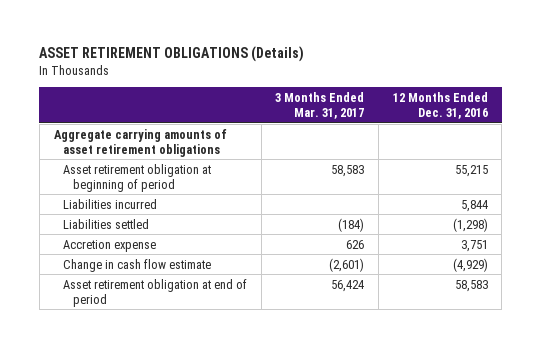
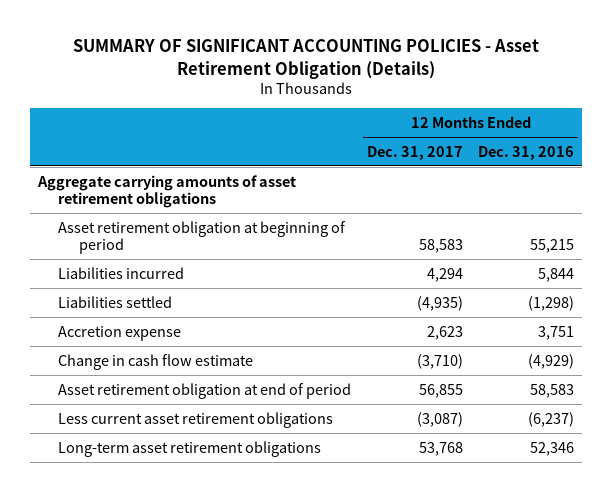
- ASSET RETIREMENT OBLIGATIONS (Details)
+ SUMMARY OF SIGNIFICANT ACCOUNTING POLICIES - Asset Retirement Obligation (Details)
- | 3 Months Ended Mar. 31, 2017 | 12 Months Ended Dec. 31, 2016
+ | 12 Months Ended Dec. 31, 2017 | 12 Months Ended Dec. 31, 2016
+ Less current asset retirement obligations | (3,087) | (6,237)
+ Long-term asset retirement obligations | 53,768 | 52,346

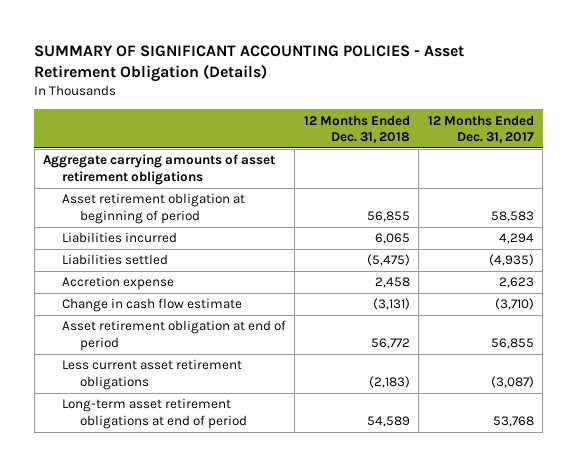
- | 12 Months Ended Dec. 31, 2017 | 12 Months Ended Dec. 31, 2016
+ | 12 Months Ended Dec. 31, 2018 | 12 Months Ended Dec. 31, 2017
- Long-term asset retirement obligations | 53,768 | 52,346
+ Long-term asset retirement obligations at end of period | 54,589 | 53,768

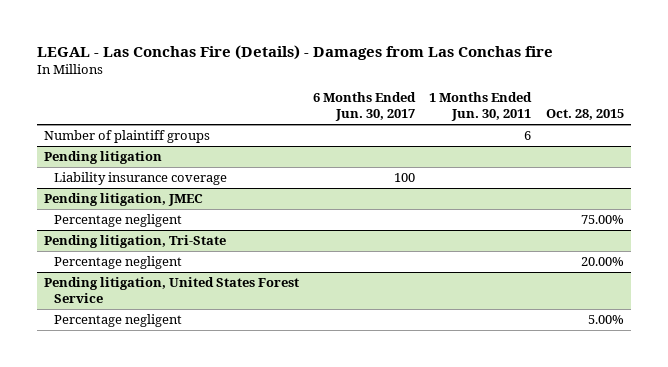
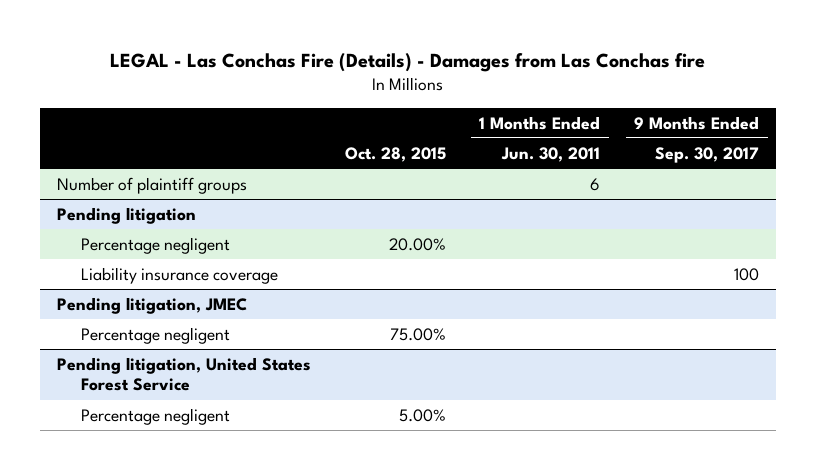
- | 6 Months Ended Jun. 30, 2017 | 1 Months Ended Jun. 30, 2011 | Oct. 28, 2015
+ | Oct. 28, 2015 | 1 Months Ended Jun. 30, 2011 | 9 Months Ended Sep. 30, 2017
@ Pending litigation
+ Percentage negligent | 20.00% | |
- Pending litigation, Tri-State
- Percentage negligent | | | 20.00%

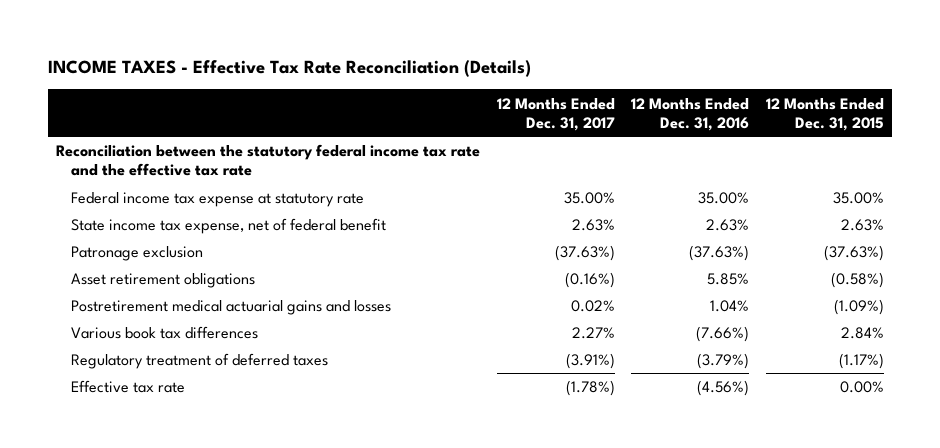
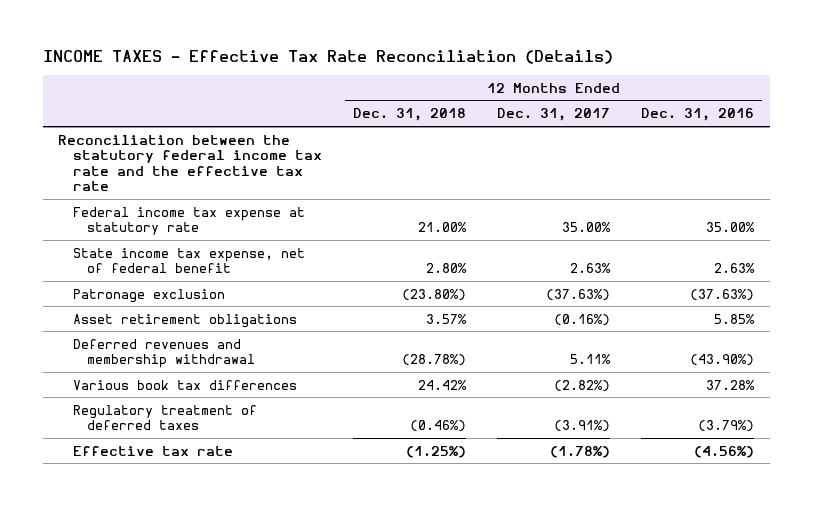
- | 12 Months Ended Dec. 31, 2017 | 12 Months Ended Dec. 31, 2016 | 12 Months Ended Dec. 31, 2015
+ | 12 Months Ended Dec. 31, 2018 | 12 Months Ended Dec. 31, 2017 | 12 Months Ended Dec. 31, 2016
- Postretirement medical actuarial gains and losses | 0.02% | 1.04% | (1.09%)
- Various book tax differences | 2.27% | (7.66%) | 2.84%
+ Deferred revenues and membership withdrawal | (28.78%) | 5.11% | (43.90%)
+ Various book tax differences | 24.42% | (2.82%) | 37.28%

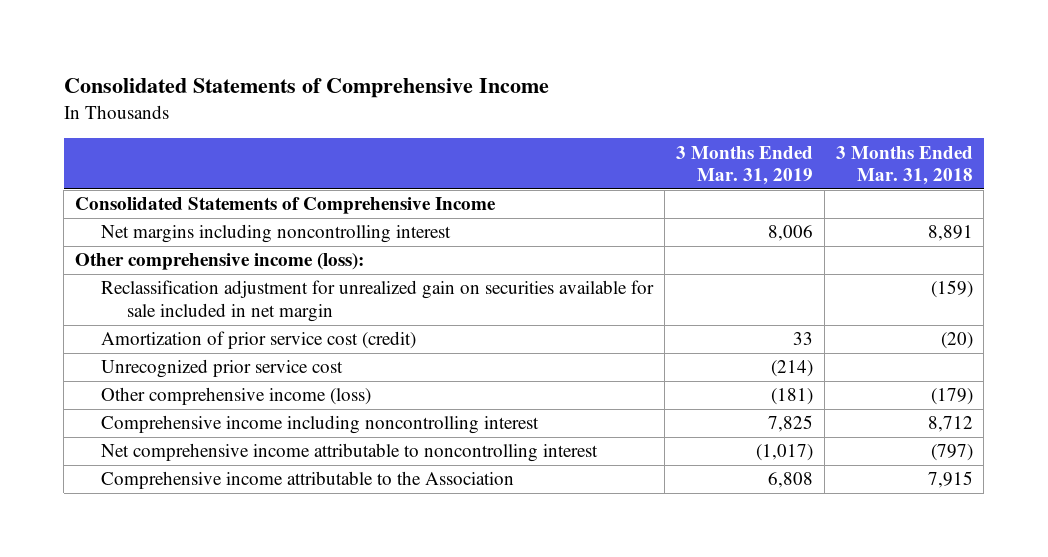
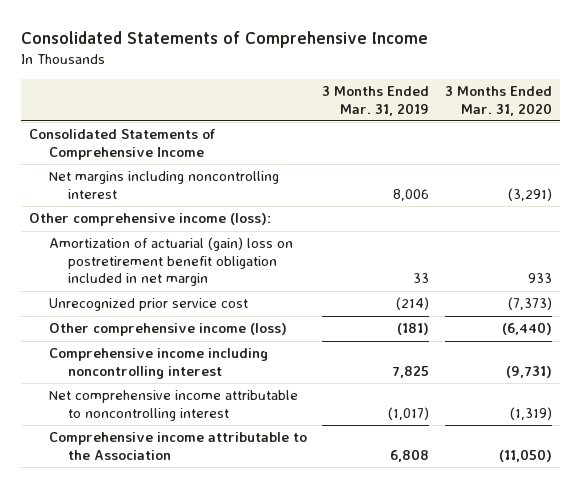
- | 3 Months Ended Mar. 31, 2019 | 3 Months Ended Mar. 31, 2018
+ | 3 Months Ended Mar. 31, 2019 | 3 Months Ended Mar. 31, 2020
- Reclassification adjustment for unrealized gain on securities available for sale included in net margin | | (159)
- Amortization of prior service cost (credit) | 33 | (20)
+ Amortization of actuarial (gain) loss on postretirement benefit obligation included in net margin | 33 | 933

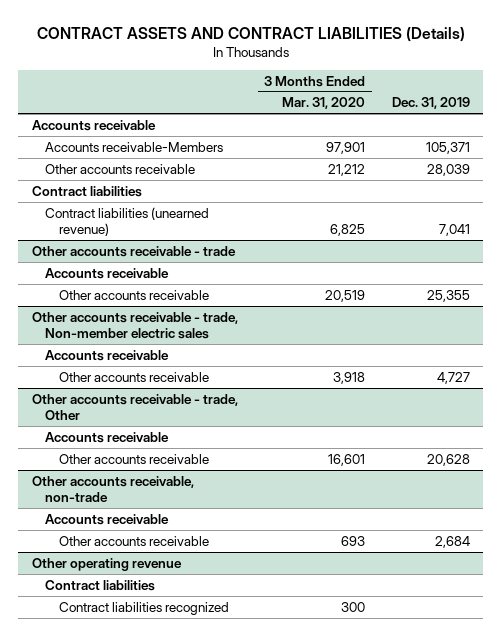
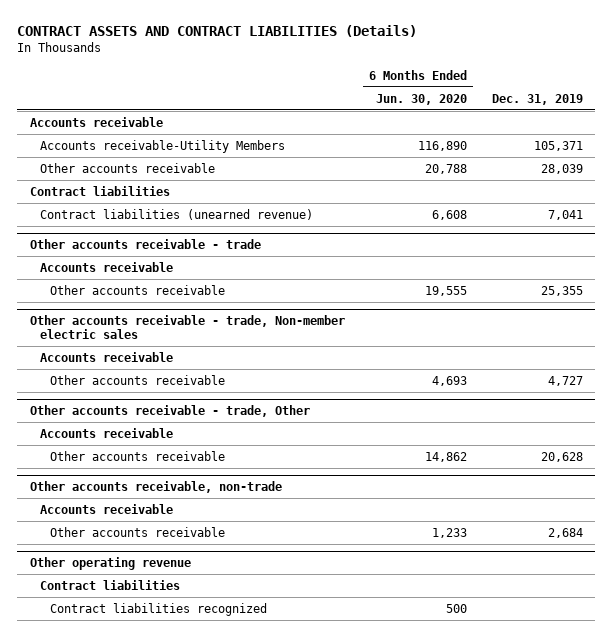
- | 3 Months Ended Mar. 31, 2020 | Dec. 31, 2019
+ | 6 Months Ended Jun. 30, 2020 | Dec. 31, 2019
- Accounts receivable-Members | 97,901 | 105,371
+ Accounts receivable-Utility Members | 116,890 | 105,371

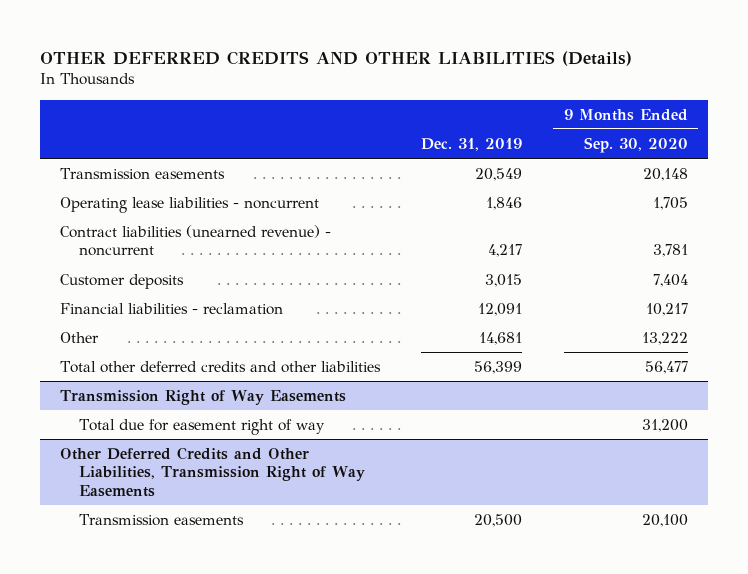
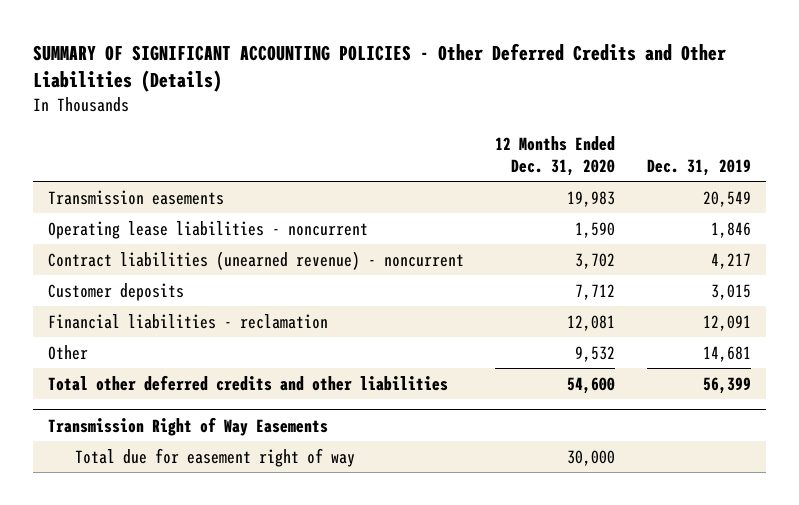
- OTHER DEFERRED CREDITS AND OTHER LIABILITIES (Details)
+ SUMMARY OF SIGNIFICANT ACCOUNTING POLICIES - Other Deferred Credits and Other Liabilities (Details)
- | Dec. 31, 2019 | 9 Months Ended Sep. 30, 2020
+ | 12 Months Ended Dec. 31, 2020 | Dec. 31, 2019
- Other Deferred Credits and Other Liabilities, Transmission Right of Way Easements
- Transmission easements | 20,500 | 20,100

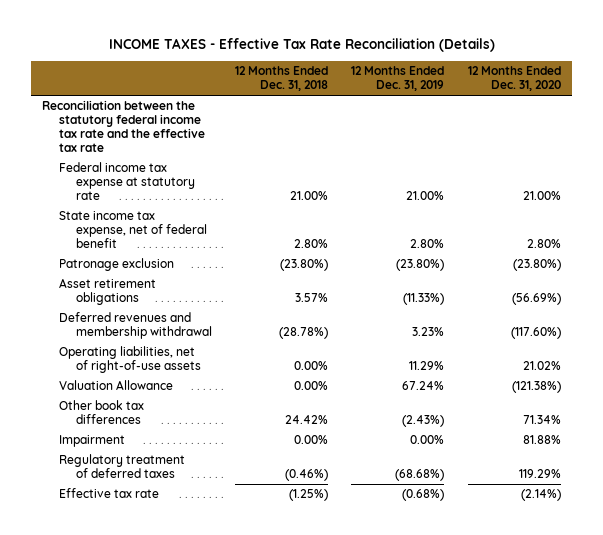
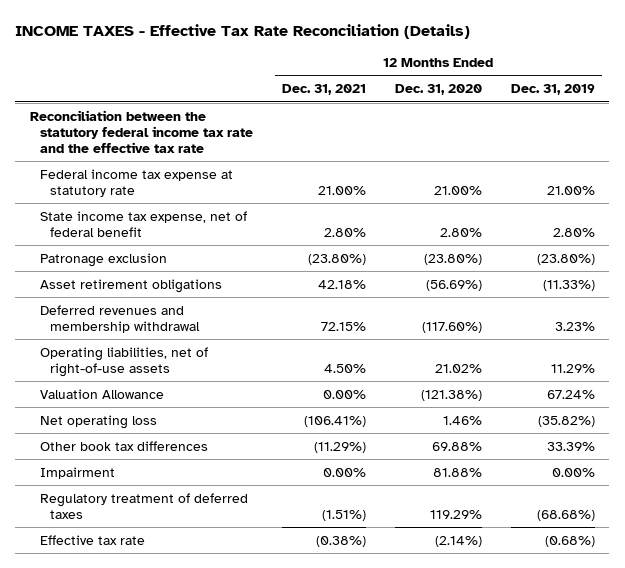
- | 12 Months Ended Dec. 31, 2018 | 12 Months Ended Dec. 31, 2019 | 12 Months Ended Dec. 31, 2020
+ | 12 Months Ended Dec. 31, 2021 | 12 Months Ended Dec. 31, 2020 | 12 Months Ended Dec. 31, 2019
- Other book tax differences | 24.42% | (2.43%) | 71.34%
+ Net operating loss | (106.41%) | 1.46% | (35.82%)
+ Other book tax differences | (11.29%) | 69.88% | 33.39%

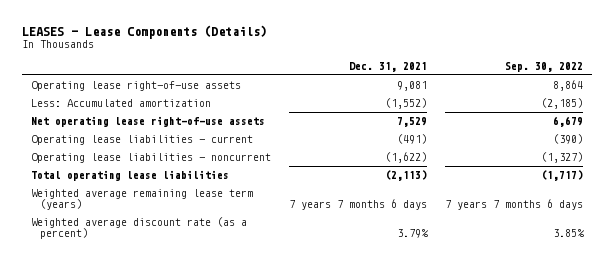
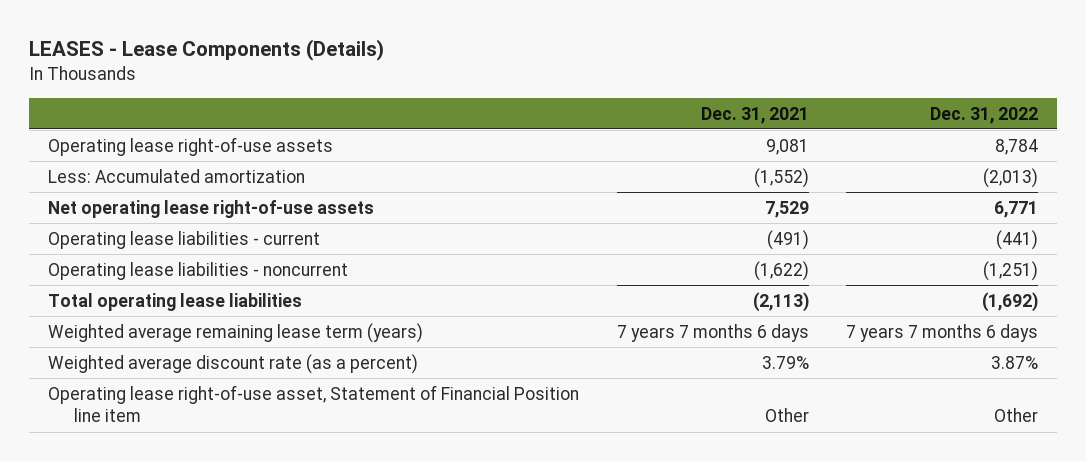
- | Dec. 31, 2021 | Sep. 30, 2022
+ | Dec. 31, 2021 | Dec. 31, 2022
+ Operating lease right-of-use asset, Statement of Financial Position line item | Other | Other

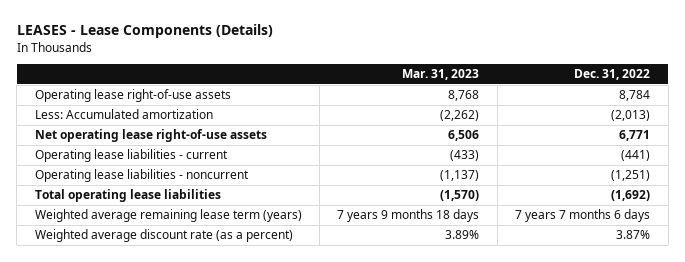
- | Dec. 31, 2021 | Dec. 31, 2022
+ | Mar. 31, 2023 | Dec. 31, 2022
- Operating lease right-of-use asset, Statement of Financial Position line item | Other | Other

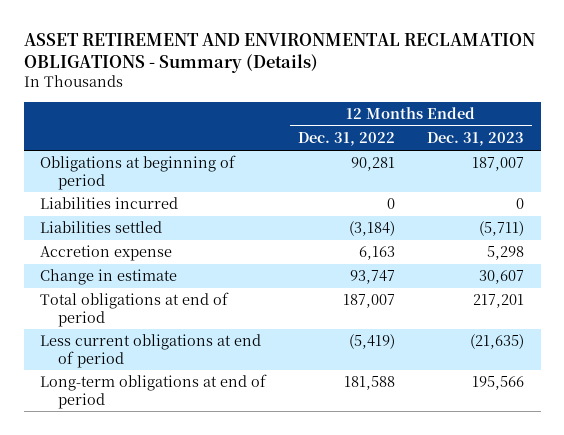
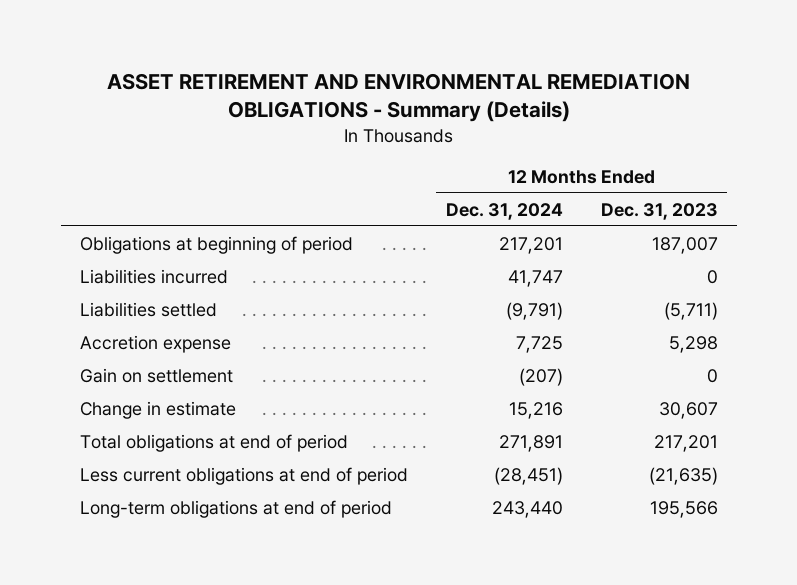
- ASSET RETIREMENT AND ENVIRONMENTAL RECLAMATION OBLIGATIONS - Summary (Details)
+ ASSET RETIREMENT AND ENVIRONMENTAL REMEDIATION OBLIGATIONS - Summary (Details)
- | 12 Months Ended Dec. 31, 2022 | 12 Months Ended Dec. 31, 2023
+ | 12 Months Ended Dec. 31, 2024 | 12 Months Ended Dec. 31, 2023
+ Gain on settlement | (207) | 0

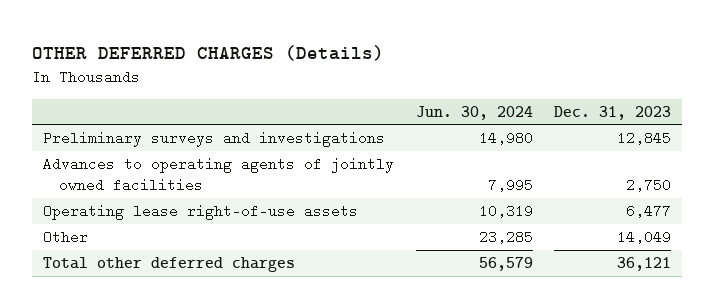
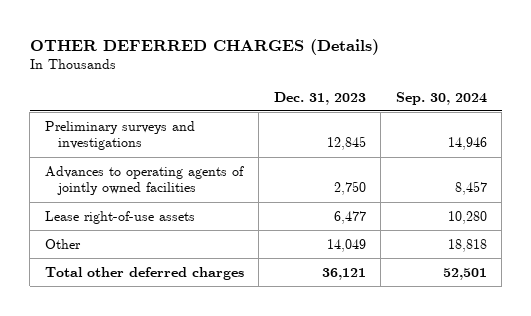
- | Jun. 30, 2024 | Dec. 31, 2023
+ | Dec. 31, 2023 | Sep. 30, 2024
- Operating lease right-of-use assets | 10,319 | 6,477
+ Lease right-of-use assets | 6,477 | 10,280

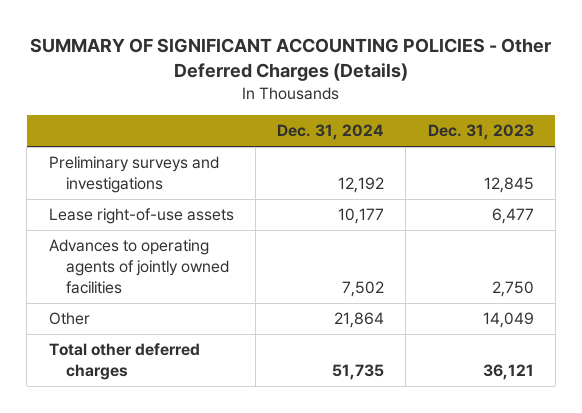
- OTHER DEFERRED CHARGES (Details)
+ SUMMARY OF SIGNIFICANT ACCOUNTING POLICIES - Other Deferred Charges (Details)
- | Dec. 31, 2023 | Sep. 30, 2024
+ | Dec. 31, 2024 | Dec. 31, 2023
moved down: Advances to operating agents of jointly owned facilities | 7,502 | 2,750

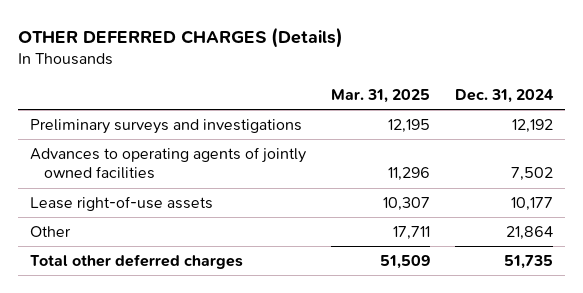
- SUMMARY OF SIGNIFICANT ACCOUNTING POLICIES - Other Deferred Charges (Details)
+ OTHER DEFERRED CHARGES (Details)
- | Dec. 31, 2024 | Dec. 31, 2023
+ | Mar. 31, 2025 | Dec. 31, 2024
moved down: Lease right-of-use assets | 10,307 | 10,177

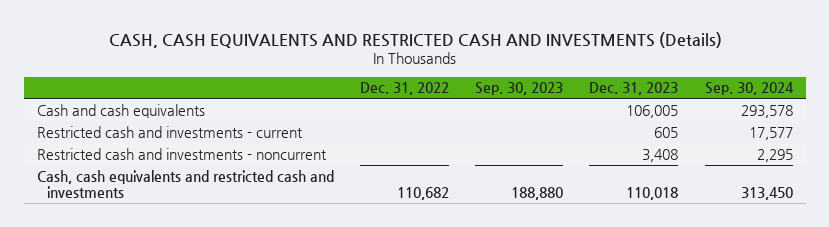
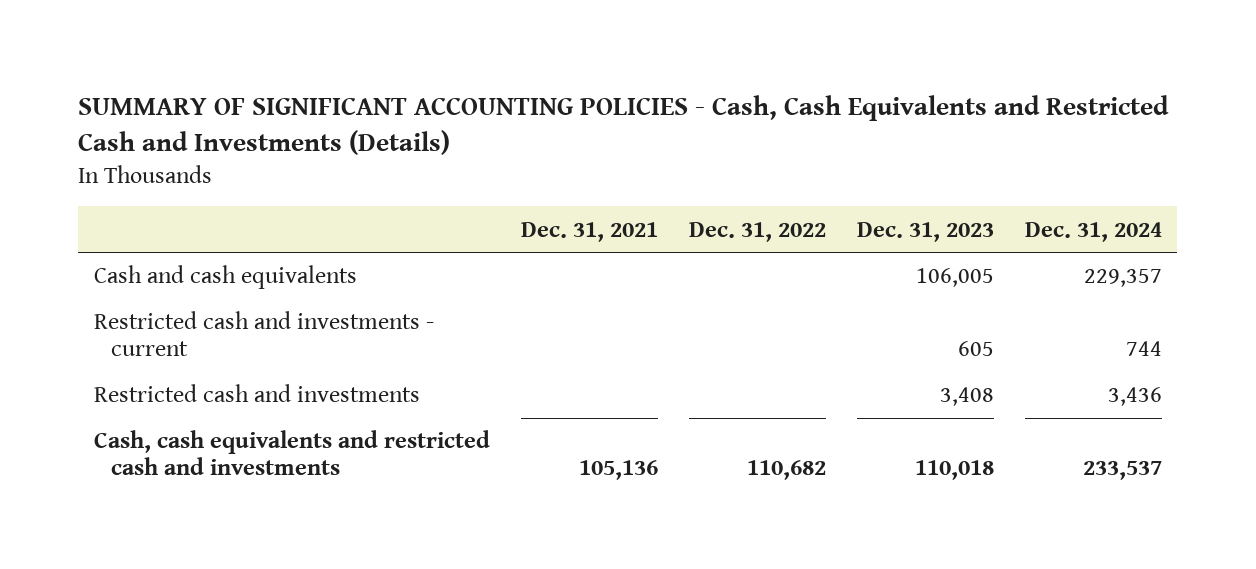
- CASH, CASH EQUIVALENTS AND RESTRICTED CASH AND INVESTMENTS (Details)
+ SUMMARY OF SIGNIFICANT ACCOUNTING POLICIES - Cash, Cash Equivalents and Restricted Cash and Investments (Details)
- | Dec. 31, 2022 | Sep. 30, 2023 | Dec. 31, 2023 | Sep. 30, 2024
+ | Dec. 31, 2021 | Dec. 31, 2022 | Dec. 31, 2023 | Dec. 31, 2024
- Restricted cash and investments - noncurrent | | | 3,408 | 2,295
+ Restricted cash and investments | | | 3,408 | 3,436

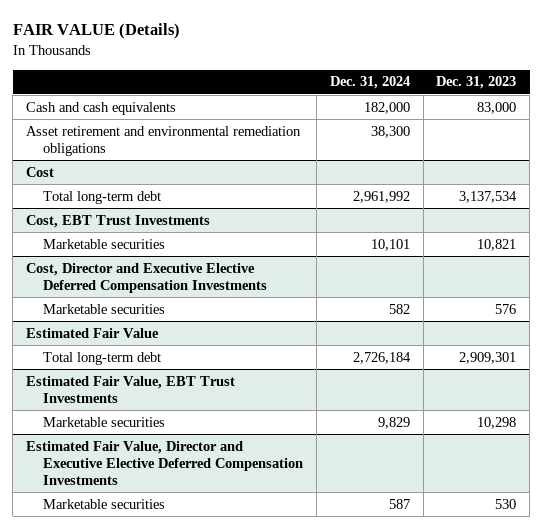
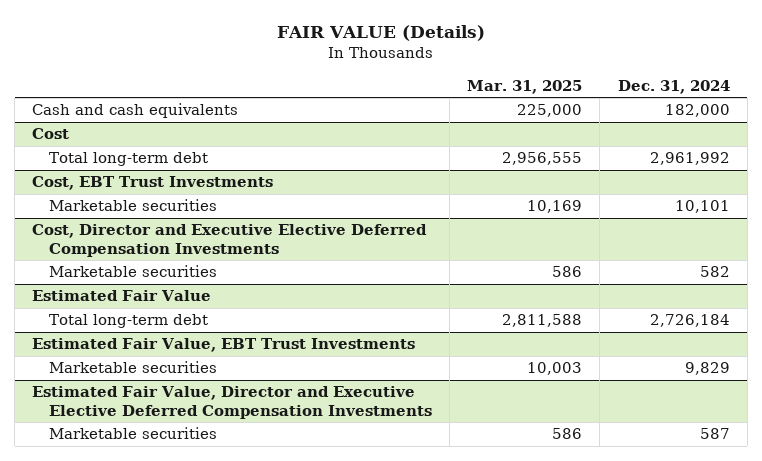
- | Dec. 31, 2024 | Dec. 31, 2023
+ | Mar. 31, 2025 | Dec. 31, 2024
- Asset retirement and environmental remediation obligations | 38,300 |

